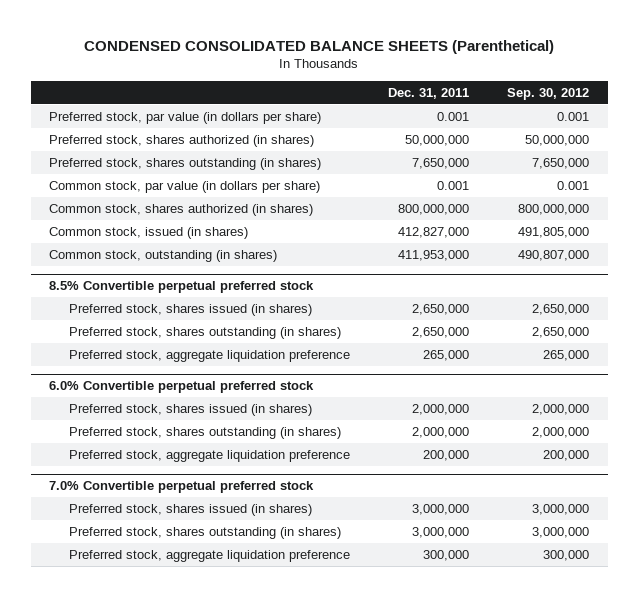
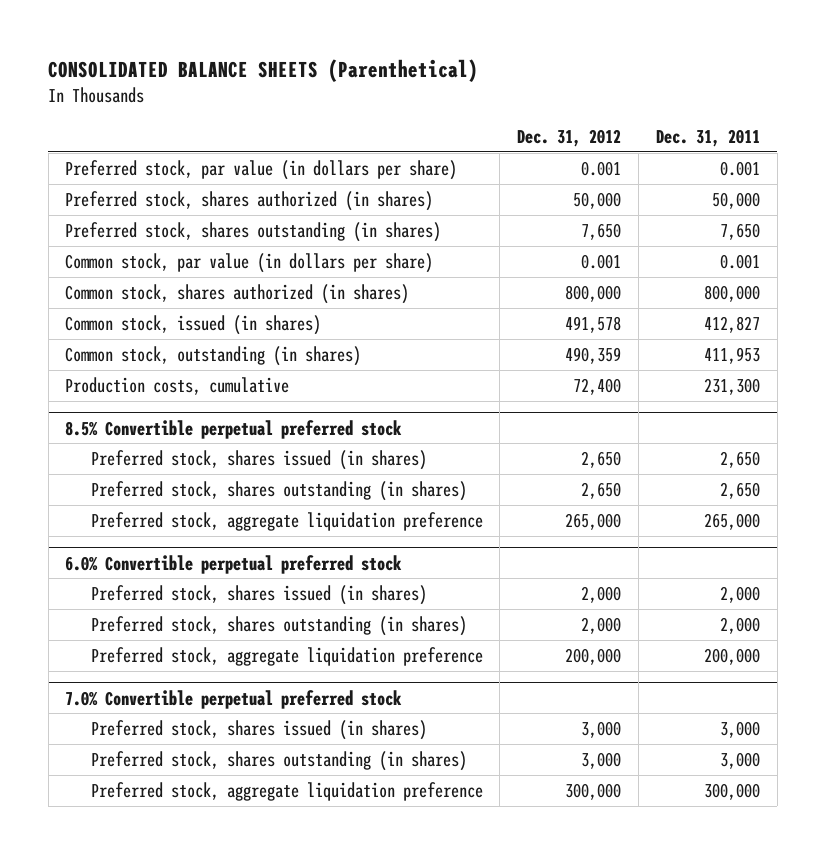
- CONDENSED CONSOLIDATED BALANCE SHEETS (Parenthetical)
+ CONSOLIDATED BALANCE SHEETS (Parenthetical)
- | Dec. 31, 2011 | Sep. 30, 2012
+ | Dec. 31, 2012 | Dec. 31, 2011
- Preferred stock, shares authorized (in shares) | 50,000,000 | 50,000,000
- Preferred stock, shares outstanding (in shares) | 7,650,000 | 7,650,000
+ Preferred stock, shares authorized (in shares) | 50,000 | 50,000
+ Preferred stock, shares outstanding (in shares) | 7,650 | 7,650
- Common stock, shares authorized (in shares) | 800,000,000 | 800,000,000
- Common stock, issued (in shares) | 412,827,000 | 491,805,000
- Common stock, outstanding (in shares) | 411,953,000 | 490,807,000
+ Common stock, shares authorized (in shares) | 800,000 | 800,000
+ Common stock, issued (in shares) | 491,578 | 412,827
+ Common stock, outstanding (in shares) | 490,359 | 411,953
+ Production costs, cumulative | 72,400 | 231,300
@ 8.5% Convertible perpetual preferred stock
- Preferred stock, shares issued (in shares) | 2,650,000 | 2,650,000
- Preferred stock, shares outstanding (in shares) | 2,650,000 | 2,650,000
+ Preferred stock, shares issued (in shares) | 2,650 | 2,650
+ Preferred stock, shares outstanding (in shares) | 2,650 | 2,650
@ 6.0% Convertible perpetual preferred stock
- Preferred stock, shares issued (in shares) | 2,000,000 | 2,000,000
- Preferred stock, shares outstanding (in shares) | 2,000,000 | 2,000,000
+ Preferred stock, shares issued (in shares) | 2,000 | 2,000
+ Preferred stock, shares outstanding (in shares) | 2,000 | 2,000
@ 7.0% Convertible perpetual preferred stock
- Preferred stock, shares issued (in shares) | 3,000,000 | 3,000,000
- Preferred stock, shares outstanding (in shares) | 3,000,000 | 3,000,000
+ Preferred stock, shares issued (in shares) | 3,000 | 3,000
+ Preferred stock, shares outstanding (in shares) | 3,000 | 3,000

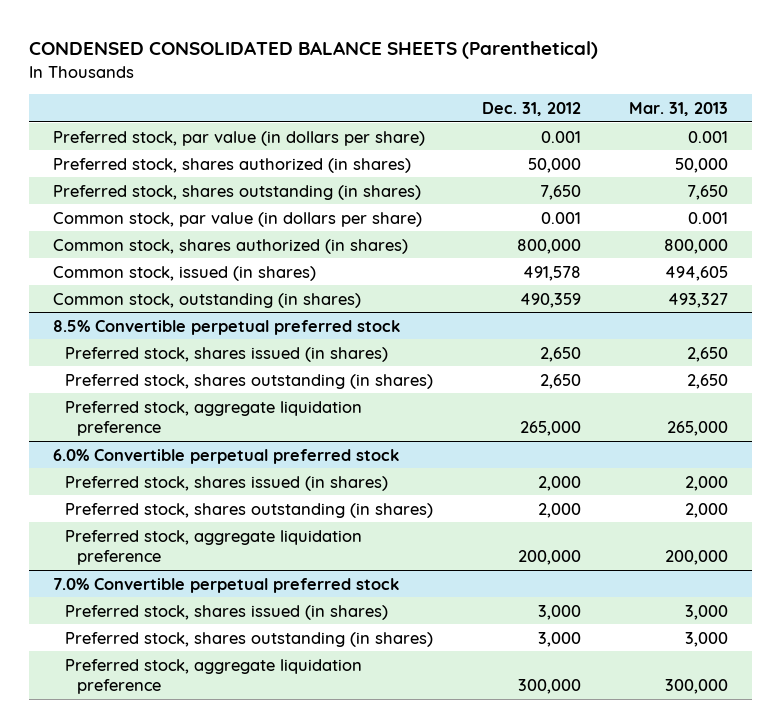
- CONSOLIDATED BALANCE SHEETS (Parenthetical)
+ CONDENSED CONSOLIDATED BALANCE SHEETS (Parenthetical)
- | Dec. 31, 2012 | Dec. 31, 2011
+ | Dec. 31, 2012 | Mar. 31, 2013
- Production costs, cumulative | 72,400 | 231,300

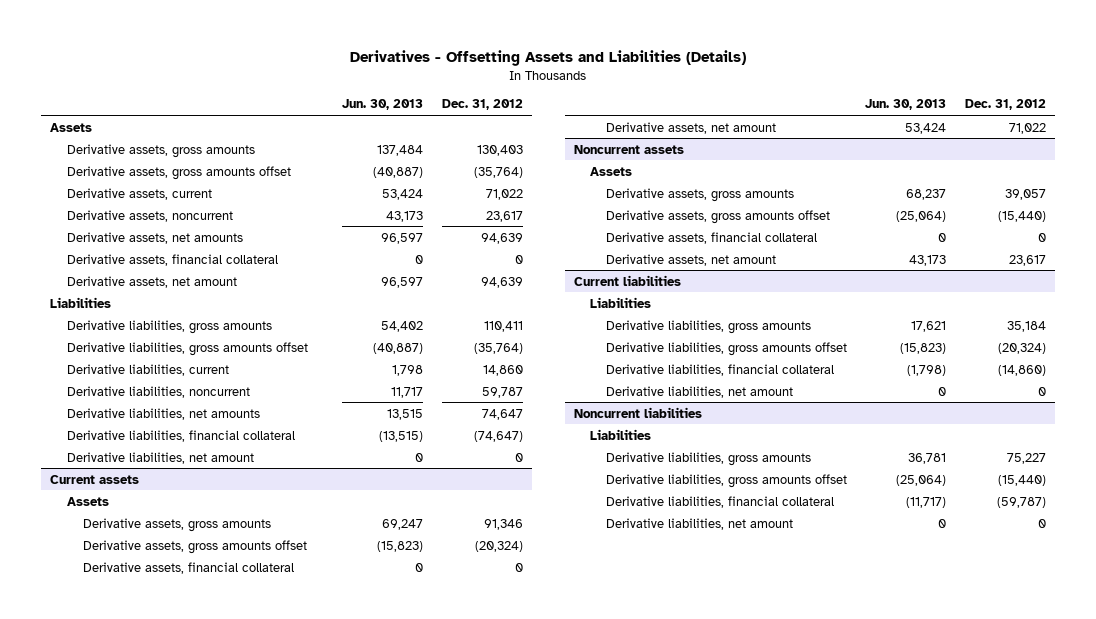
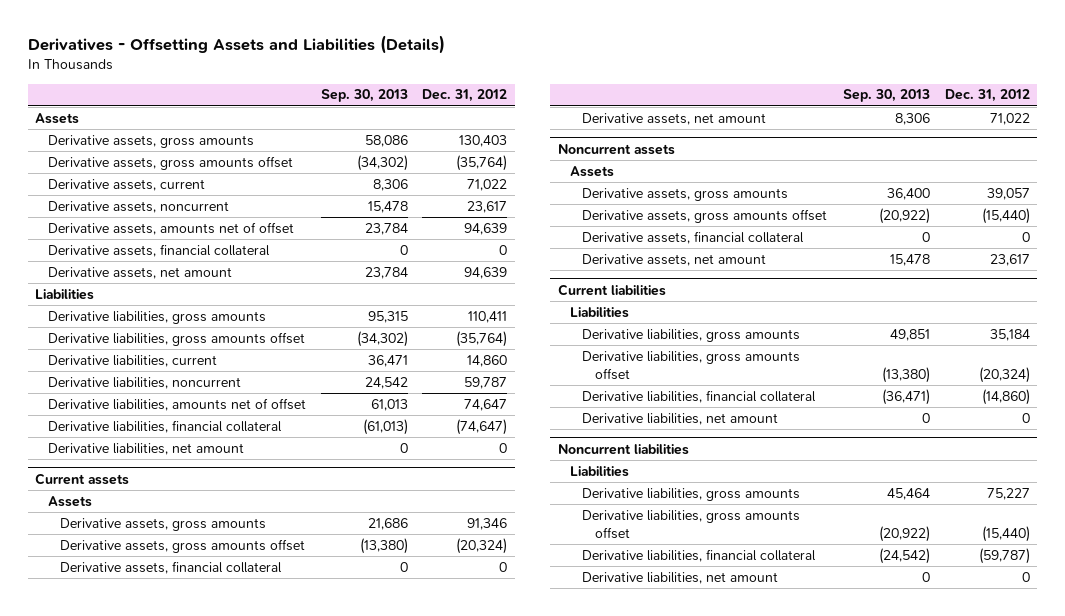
- | Jun. 30, 2013 | Dec. 31, 2012
+ | Sep. 30, 2013 | Dec. 31, 2012
- Derivative assets, net amounts | 96,597 | 94,639
+ Derivative assets, amounts net of offset | 23,784 | 94,639
- Derivative liabilities, net amounts | 13,515 | 74,647
+ Derivative liabilities, amounts net of offset | 61,013 | 74,647

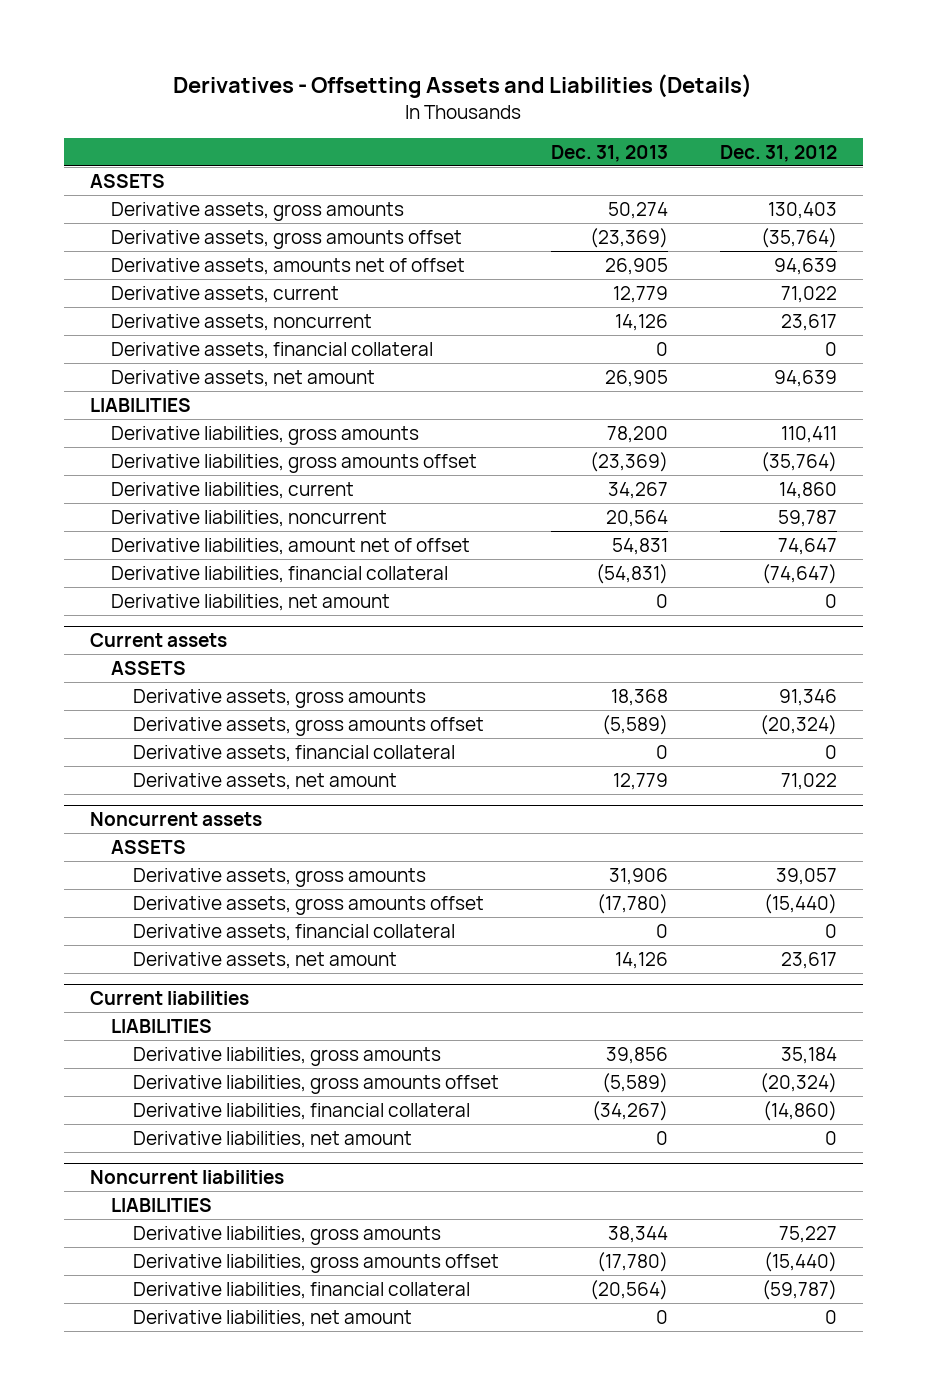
- | Sep. 30, 2013 | Dec. 31, 2012
+ | Dec. 31, 2013 | Dec. 31, 2012
- Assets
+ ASSETS
moved up: Derivative assets, amounts net of offset | 26,905 | 94,639
- Liabilities
+ LIABILITIES
- Derivative liabilities, amounts net of offset | 61,013 | 74,647
+ Derivative liabilities, amount net of offset | 54,831 | 74,647
@ Current assets
- Assets
+ ASSETS
@ Noncurrent assets
- Assets
+ ASSETS
@ Current liabilities
- Liabilities
+ LIABILITIES
@ Noncurrent liabilities
- Liabilities
+ LIABILITIES

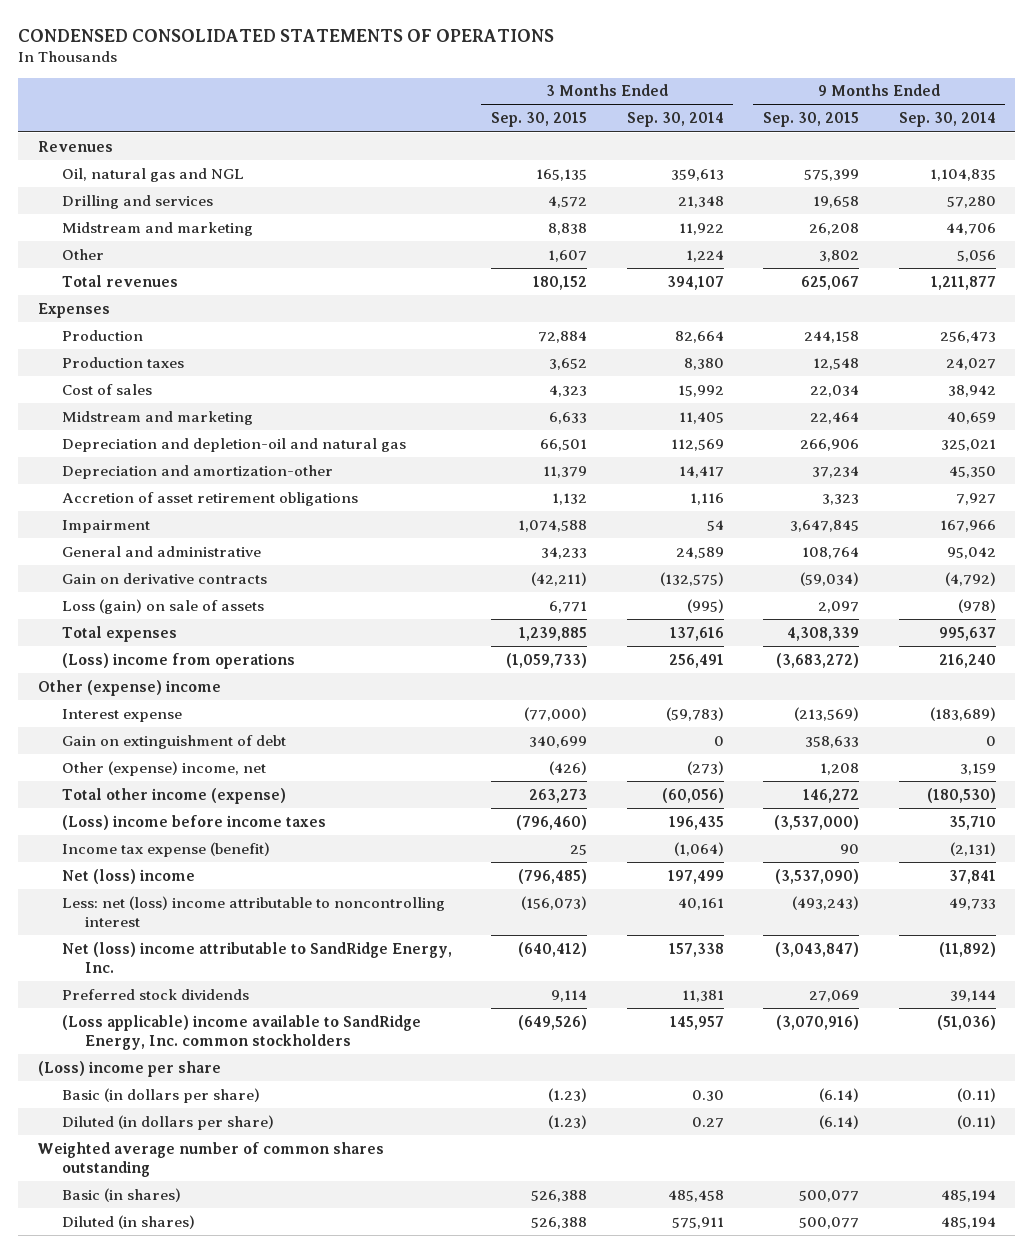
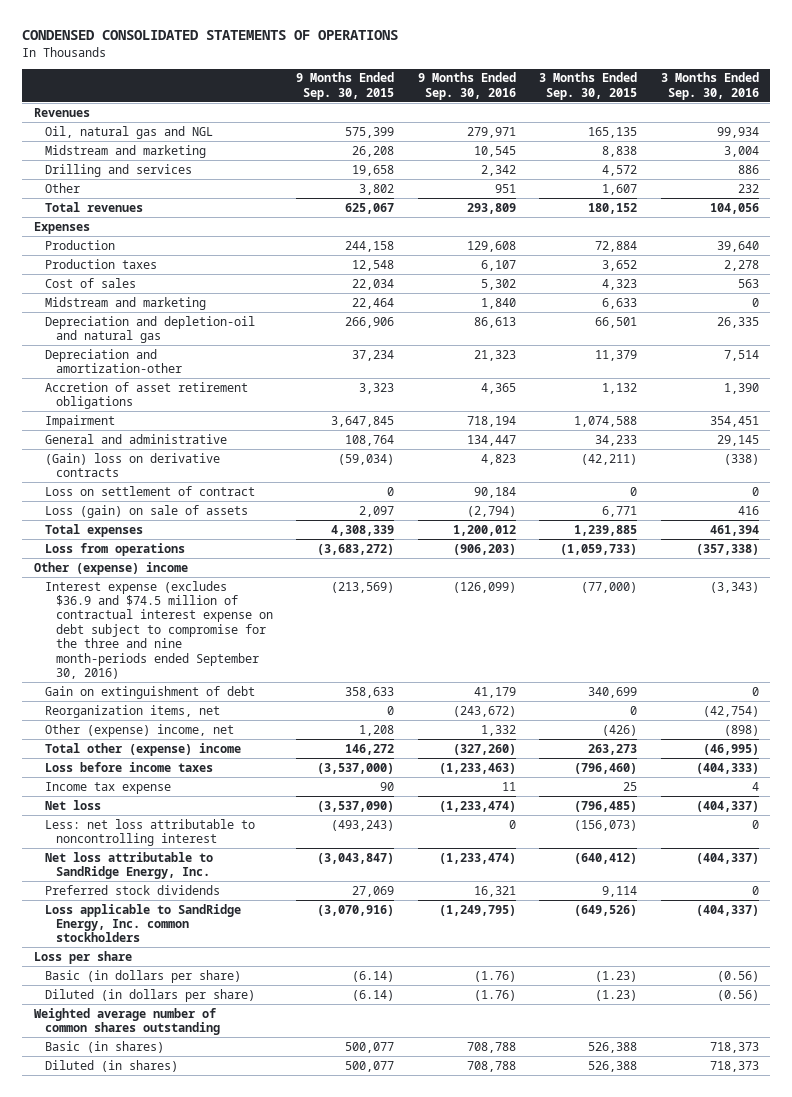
- | 3 Months Ended Sep. 30, 2015 | 3 Months Ended Sep. 30, 2014 | 9 Months Ended Sep. 30, 2015 | 9 Months Ended Sep. 30, 2014
+ | 9 Months Ended Sep. 30, 2015 | 9 Months Ended Sep. 30, 2016 | 3 Months Ended Sep. 30, 2015 | 3 Months Ended Sep. 30, 2016
moved down: Drilling and services | 19,658 | 2,342 | 4,572 | 886
- Gain on derivative contracts | (42,211) | (132,575) | (59,034) | (4,792)
+ (Gain) loss on derivative contracts | (59,034) | 4,823 | (42,211) | (338)
+ Loss on settlement of contract | 0 | 90,184 | 0 | 0
- (Loss) income from operations | (1,059,733) | 256,491 | (3,683,272) | 216,240
+ Loss from operations | (3,683,272) | (906,203) | (1,059,733) | (357,338)
- Interest expense | (77,000) | (59,783) | (213,569) | (183,689)
+ Interest expense (excludes $36.9 and $74.5 million of contractual interest expense on debt subject to compromise for the three and nine month-periods ended September 30, 2016) | (213,569) | (126,099) | (77,000) | (3,343)
+ Reorganization items, net | 0 | (243,672) | 0 | (42,754)
- Total other income (expense) | 263,273 | (60,056) | 146,272 | (180,530)
- (Loss) income before income taxes | (796,460) | 196,435 | (3,537,000) | 35,710
- Income tax expense (benefit) | 25 | (1,064) | 90 | (2,131)
- Net (loss) income | (796,485) | 197,499 | (3,537,090) | 37,841
- Less: net (loss) income attributable to noncontrolling interest | (156,073) | 40,161 | (493,243) | 49,733
- Net (loss) income attributable to SandRidge Energy, Inc. | (640,412) | 157,338 | (3,043,847) | (11,892)
+ Total other (expense) income | 146,272 | (327,260) | 263,273 | (46,995)
+ Loss before income taxes | (3,537,000) | (1,233,463) | (796,460) | (404,333)
+ Income tax expense | 90 | 11 | 25 | 4
+ Net loss | (3,537,090) | (1,233,474) | (796,485) | (404,337)
+ Less: net loss attributable to noncontrolling interest | (493,243) | 0 | (156,073) | 0
+ Net loss attributable to SandRidge Energy, Inc. | (3,043,847) | (1,233,474) | (640,412) | (404,337)
- (Loss applicable) income available to SandRidge Energy, Inc. common stockholders | (649,526) | 145,957 | (3,070,916) | (51,036)
- (Loss) income per share
+ Loss applicable to SandRidge Energy, Inc. common stockholders | (3,070,916) | (1,249,795) | (649,526) | (404,337)
+ Loss per share

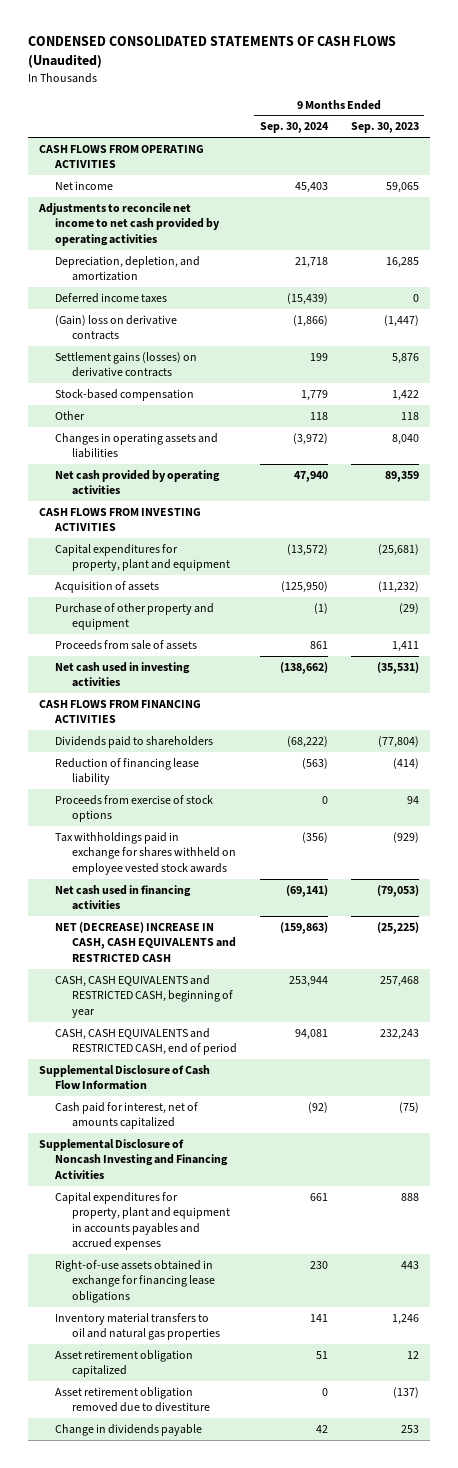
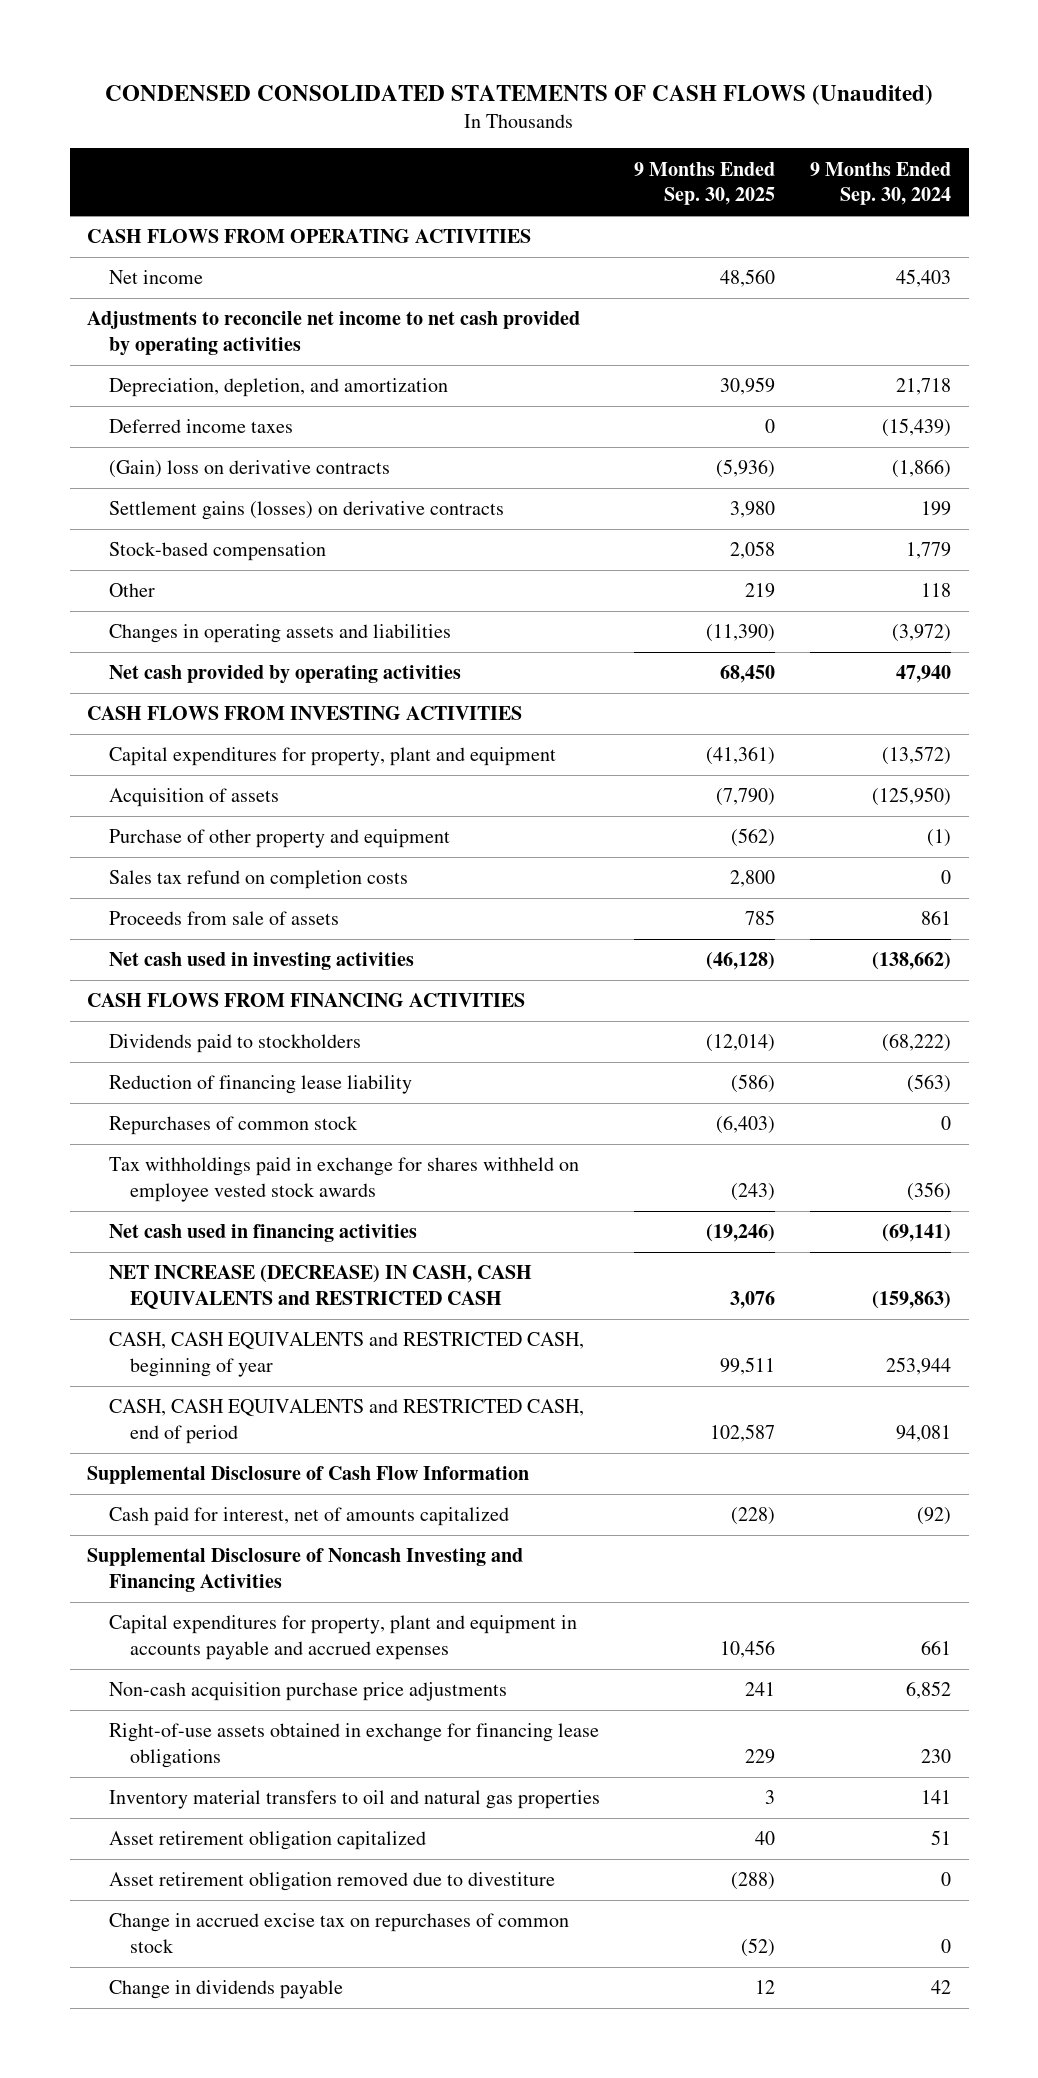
- | 9 Months Ended Sep. 30, 2024 | 9 Months Ended Sep. 30, 2023
+ | 9 Months Ended Sep. 30, 2025 | 9 Months Ended Sep. 30, 2024
+ Sales tax refund on completion costs | 2,800 | 0
- Dividends paid to shareholders | (68,222) | (77,804)
+ Dividends paid to stockholders | (12,014) | (68,222)
- Proceeds from exercise of stock options | 0 | 94
+ Repurchases of common stock | (6,403) | 0
- NET (DECREASE) INCREASE IN CASH, CASH EQUIVALENTS and RESTRICTED CASH | (159,863) | (25,225)
+ NET INCREASE (DECREASE) IN CASH, CASH EQUIVALENTS and RESTRICTED CASH | 3,076 | (159,863)
- Capital expenditures for property, plant and equipment in accounts payables and accrued expenses | 661 | 888
+ Capital expenditures for property, plant and equipment in accounts payable and accrued expenses | 10,456 | 661
+ Non-cash acquisition purchase price adjustments | 241 | 6,852
+ Change in accrued excise tax on repurchases of common stock | (52) | 0

